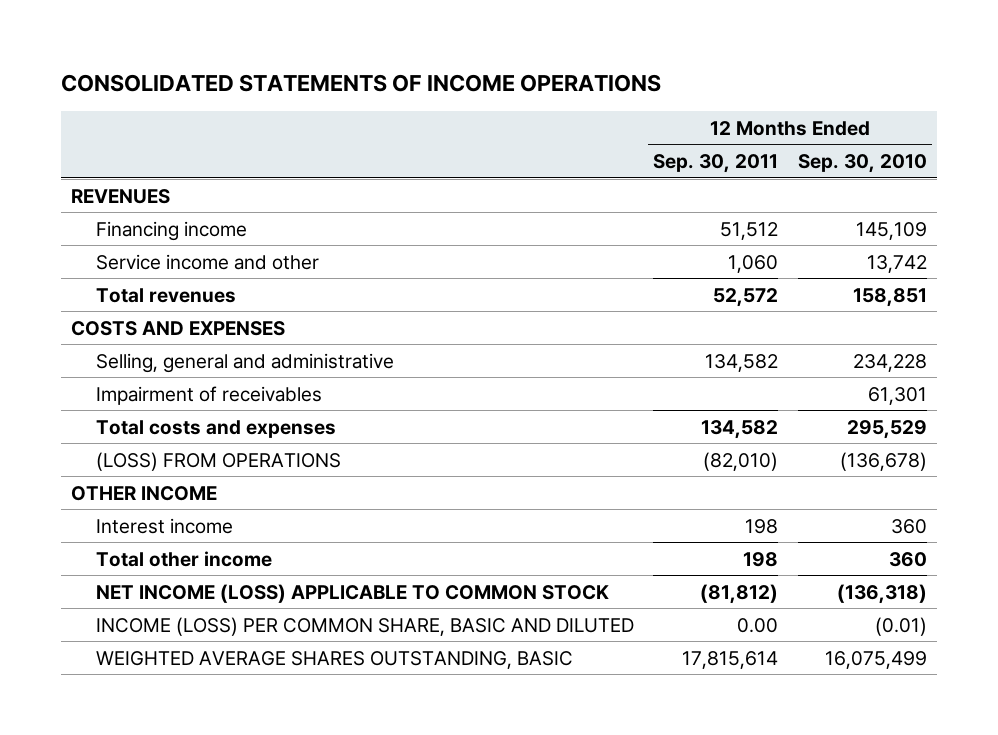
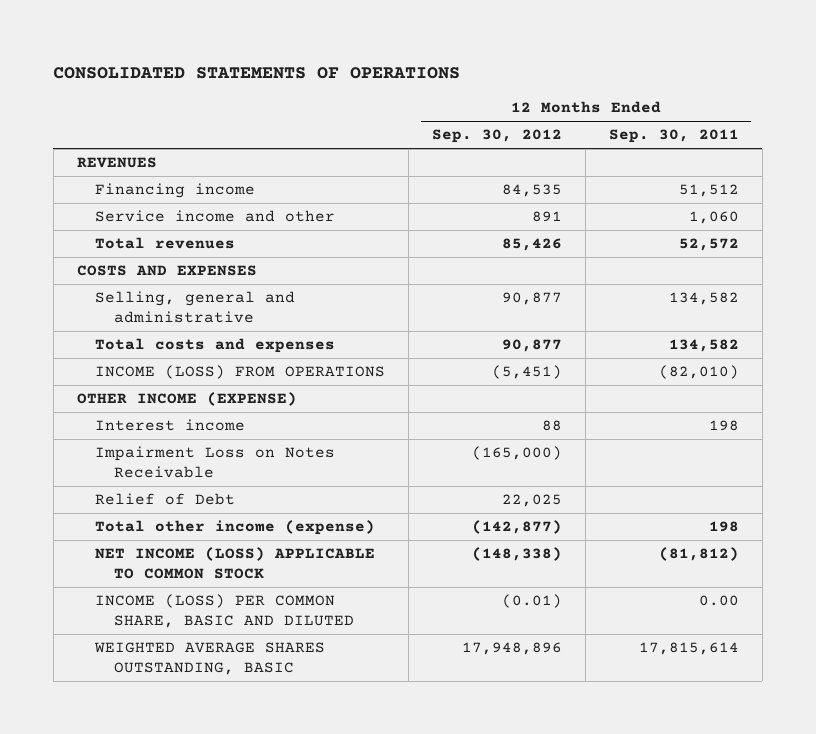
- CONSOLIDATED STATEMENTS OF INCOME OPERATIONS
+ CONSOLIDATED STATEMENTS OF OPERATIONS
- | 12 Months Ended Sep. 30, 2011 | 12 Months Ended Sep. 30, 2010
+ | 12 Months Ended Sep. 30, 2012 | 12 Months Ended Sep. 30, 2011
- Impairment of receivables | | 61,301
- (LOSS) FROM OPERATIONS | (82,010) | (136,678)
- OTHER INCOME
+ INCOME (LOSS) FROM OPERATIONS | (5,451) | (82,010)
+ OTHER INCOME (EXPENSE)
- Total other income | 198 | 360
+ Impairment Loss on Notes Receivable | (165,000) |
+ Relief of Debt | 22,025 |
+ Total other income (expense) | (142,877) | 198

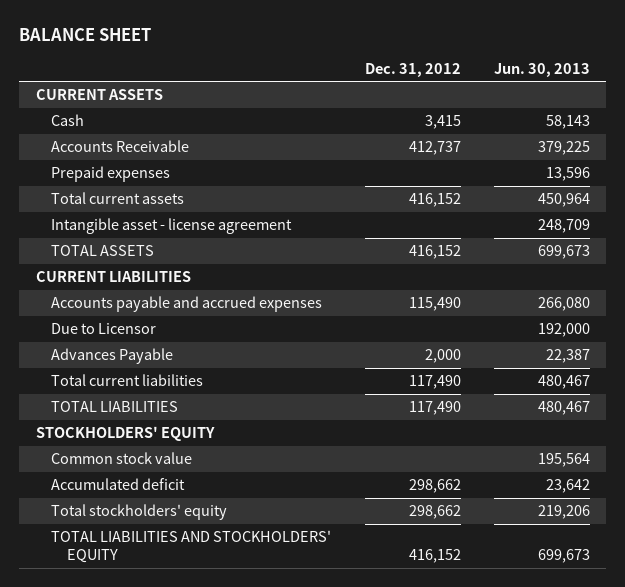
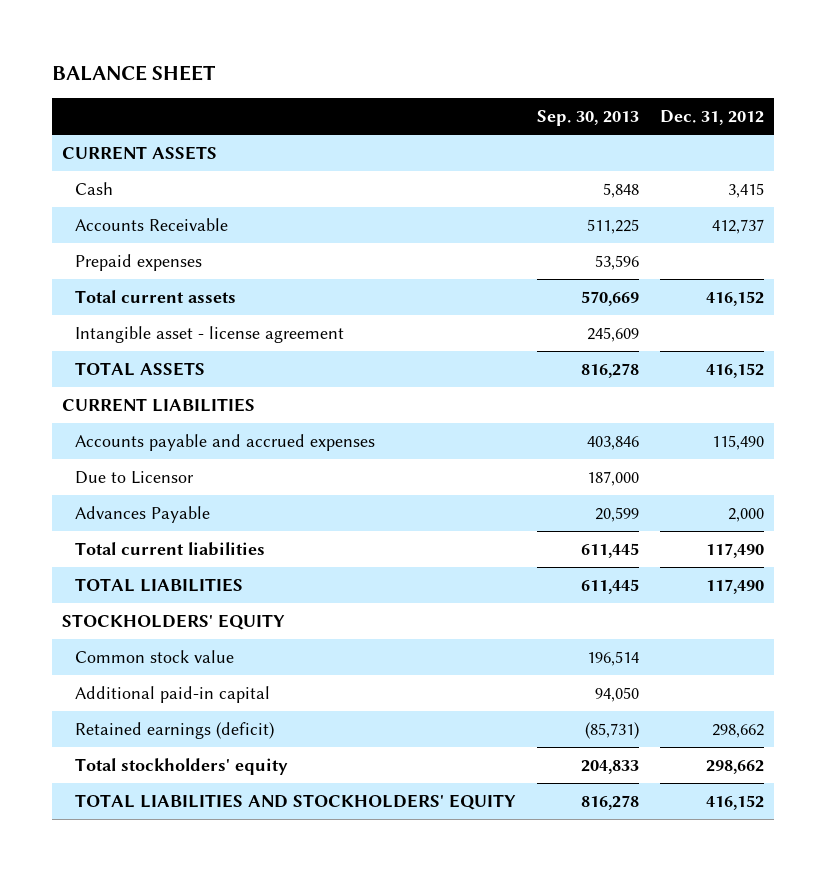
- | Dec. 31, 2012 | Jun. 30, 2013
+ | Sep. 30, 2013 | Dec. 31, 2012
- Accumulated deficit | 298,662 | 23,642
+ Additional paid-in capital | 94,050 |
+ Retained earnings (deficit) | (85,731) | 298,662

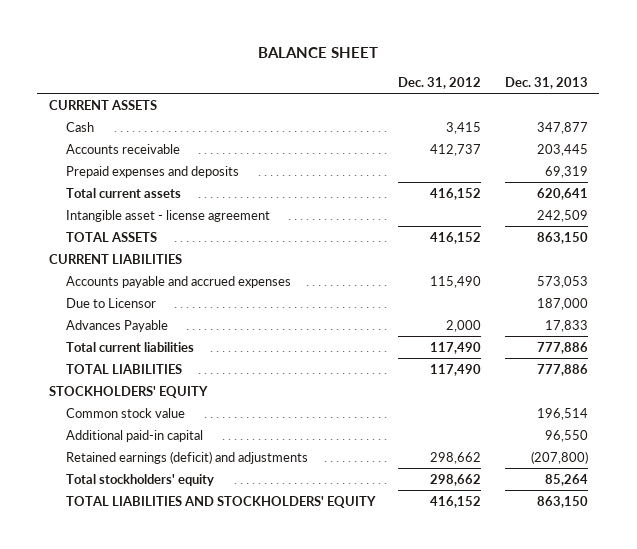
- | Sep. 30, 2013 | Dec. 31, 2012
+ | Dec. 31, 2012 | Dec. 31, 2013
- Accounts Receivable | 511,225 | 412,737
- Prepaid expenses | 53,596 |
+ Accounts receivable | 412,737 | 203,445
+ Prepaid expenses and deposits | | 69,319
- Retained earnings (deficit) | (85,731) | 298,662
+ Retained earnings (deficit) and adjustments | 298,662 | (207,800)

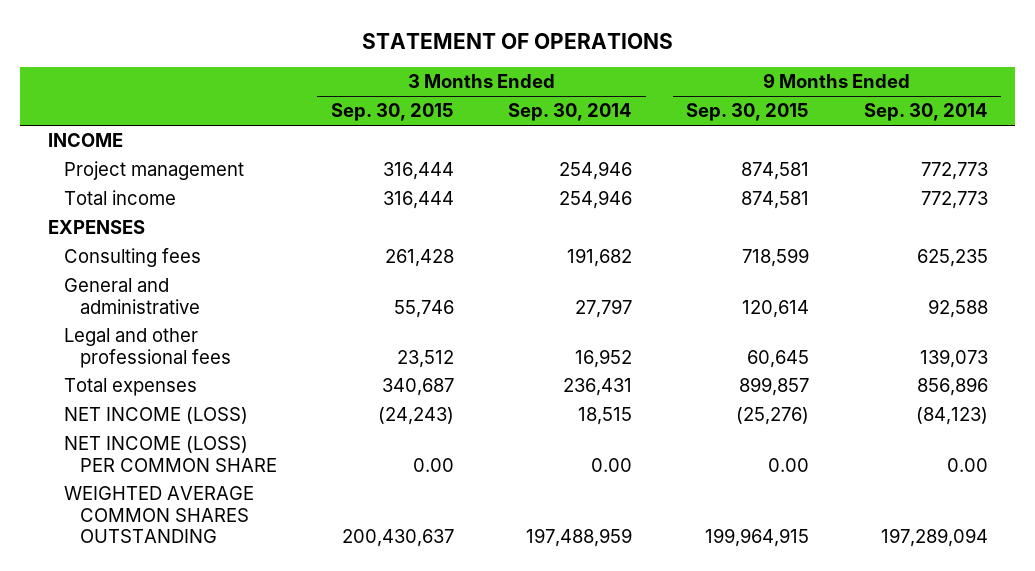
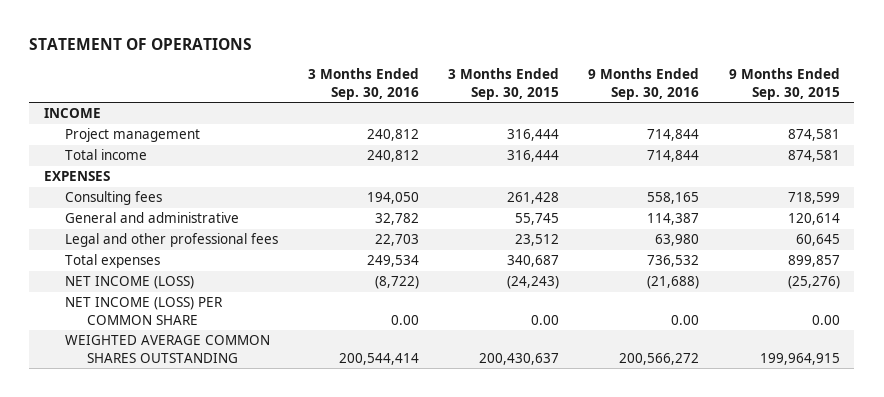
- | 3 Months Ended Sep. 30, 2015 | 3 Months Ended Sep. 30, 2014 | 9 Months Ended Sep. 30, 2015 | 9 Months Ended Sep. 30, 2014
+ | 3 Months Ended Sep. 30, 2016 | 3 Months Ended Sep. 30, 2015 | 9 Months Ended Sep. 30, 2016 | 9 Months Ended Sep. 30, 2015
- General and administrative | 55,746 | 27,797 | 120,614 | 92,588
+ General and administrative | 32,782 | 55,745 | 114,387 | 120,614

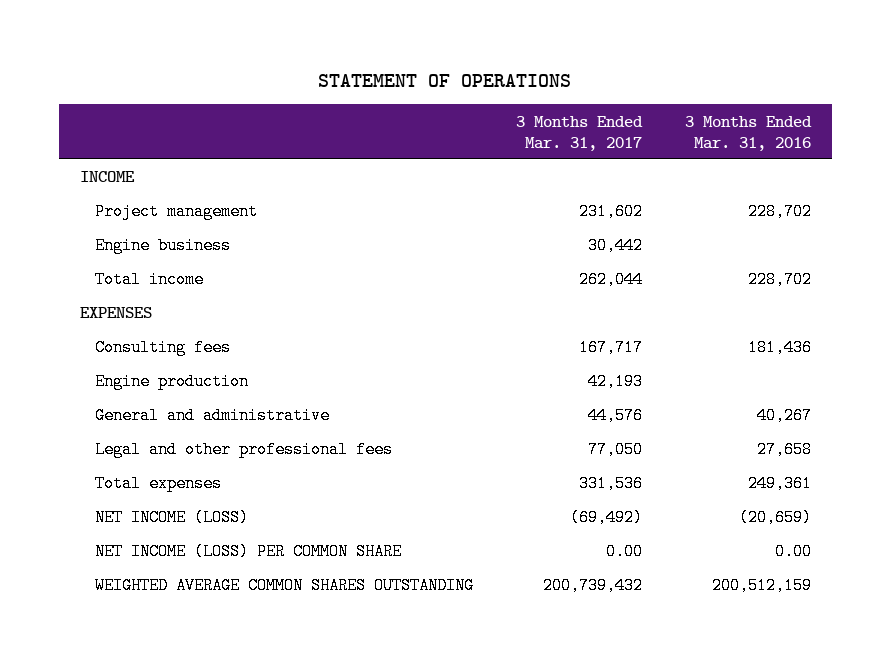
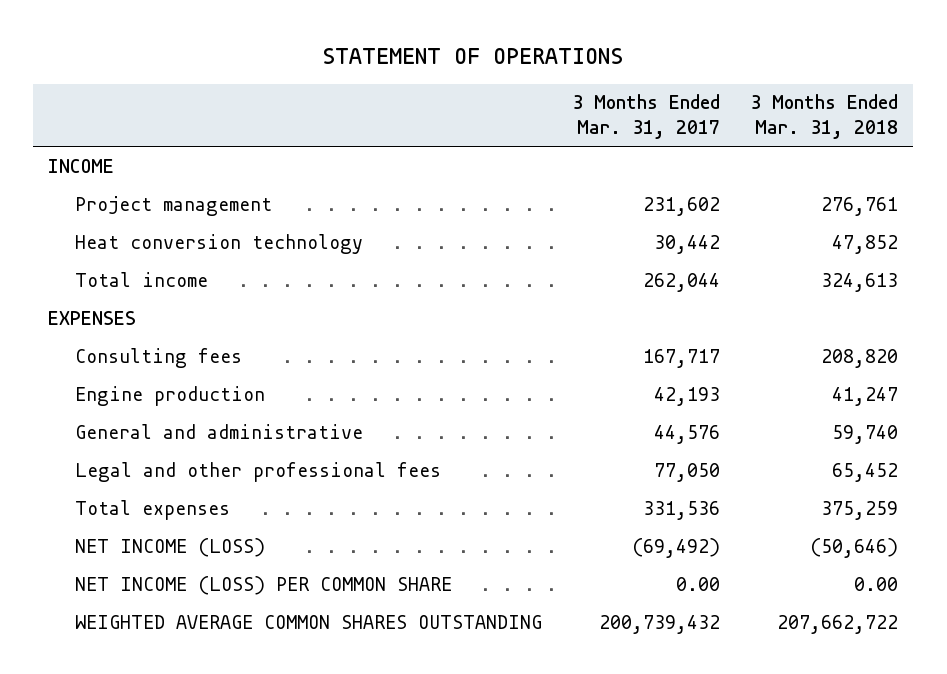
- | 3 Months Ended Mar. 31, 2017 | 3 Months Ended Mar. 31, 2016
+ | 3 Months Ended Mar. 31, 2017 | 3 Months Ended Mar. 31, 2018
- Engine business | 30,442 |
+ Heat conversion technology | 30,442 | 47,852

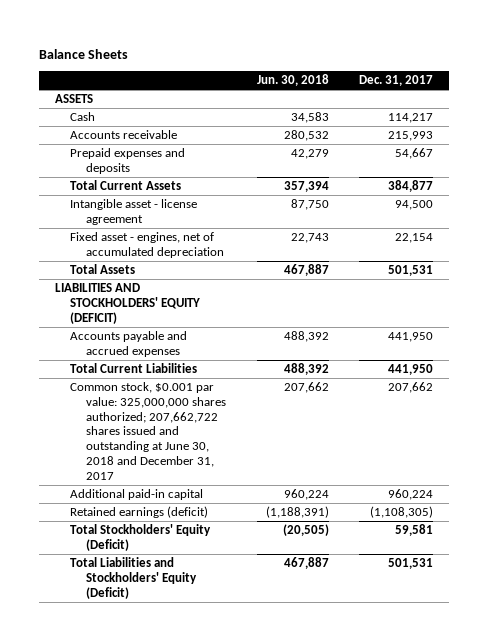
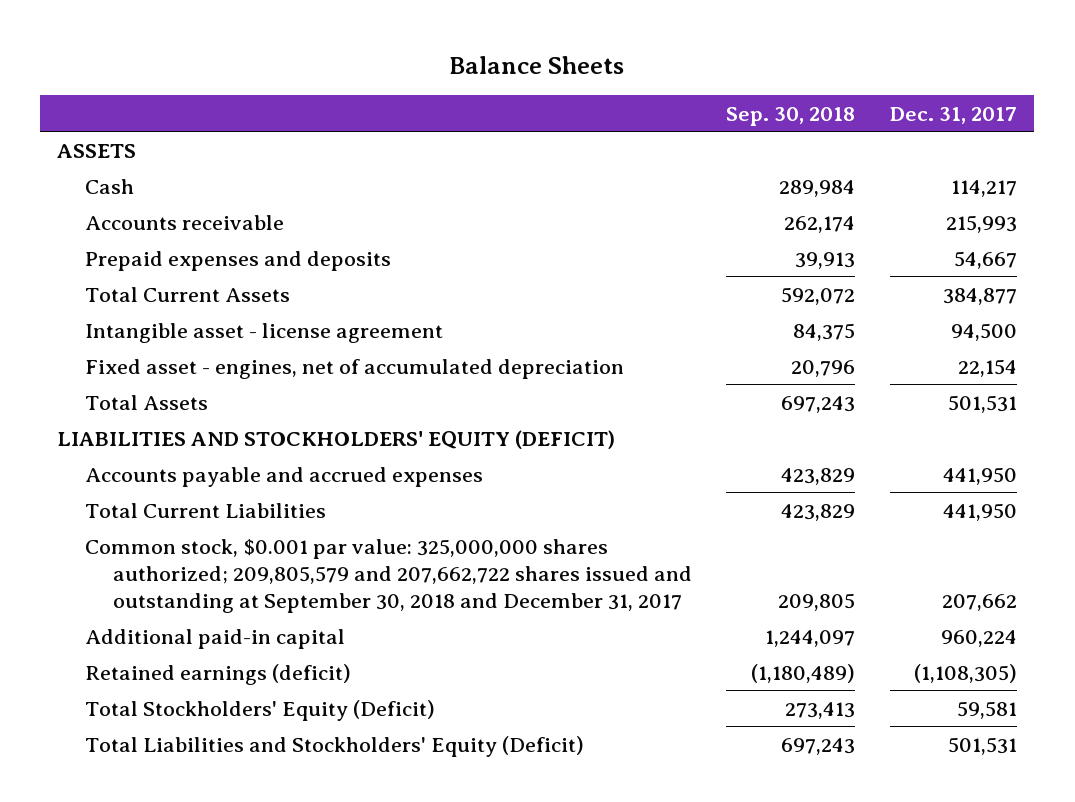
- | Jun. 30, 2018 | Dec. 31, 2017
+ | Sep. 30, 2018 | Dec. 31, 2017
- Common stock, $0.001 par value: 325,000,000 shares authorized; 207,662,722 shares issued and outstanding at June 30, 2018 and December 31, 2017 | 207,662 | 207,662
+ Common stock, $0.001 par value: 325,000,000 shares authorized; 209,805,579 and 207,662,722 shares issued and outstanding at September 30, 2018 and December 31, 2017 | 209,805 | 207,662

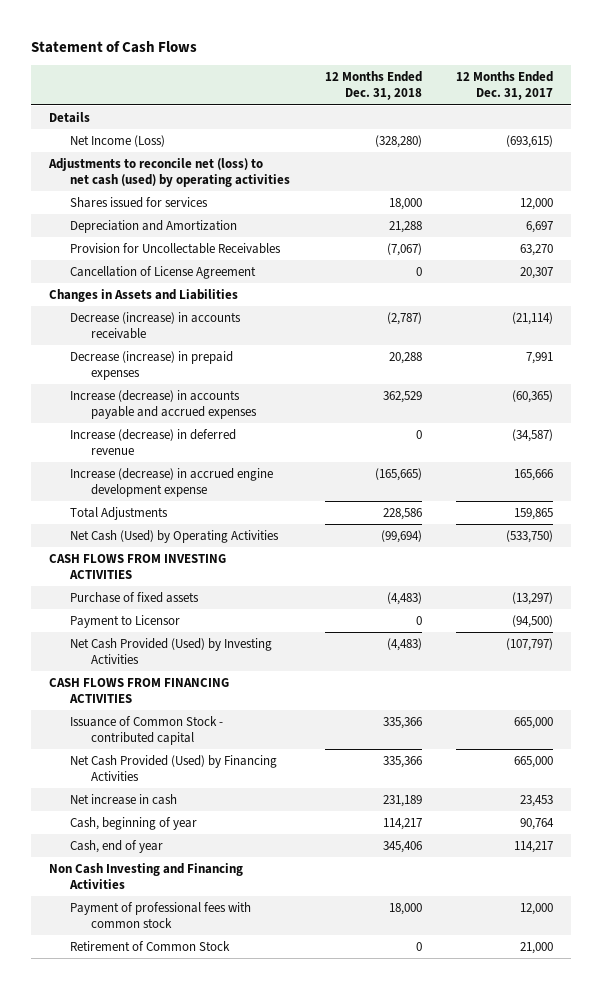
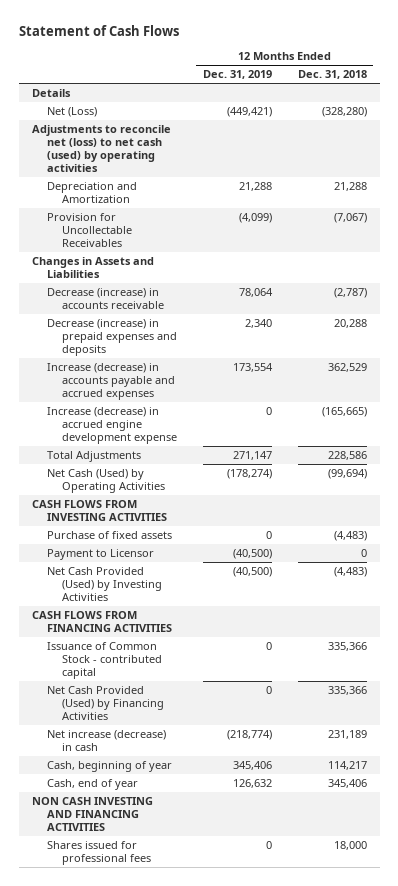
- | 12 Months Ended Dec. 31, 2018 | 12 Months Ended Dec. 31, 2017
+ | 12 Months Ended Dec. 31, 2019 | 12 Months Ended Dec. 31, 2018
- Net Income (Loss) | (328,280) | (693,615)
+ Net (Loss) | (449,421) | (328,280)
- Shares issued for services | 18,000 | 12,000
- Cancellation of License Agreement | 0 | 20,307
- Decrease (increase) in prepaid expenses | 20,288 | 7,991
+ Decrease (increase) in prepaid expenses and deposits | 2,340 | 20,288
- Increase (decrease) in deferred revenue | 0 | (34,587)
- Net increase in cash | 231,189 | 23,453
+ Net increase (decrease) in cash | (218,774) | 231,189
- Non Cash Investing and Financing Activities
- Payment of professional fees with common stock | 18,000 | 12,000
- Retirement of Common Stock | 0 | 21,000
+ NON CASH INVESTING AND FINANCING ACTIVITIES
+ Shares issued for professional fees | 0 | 18,000

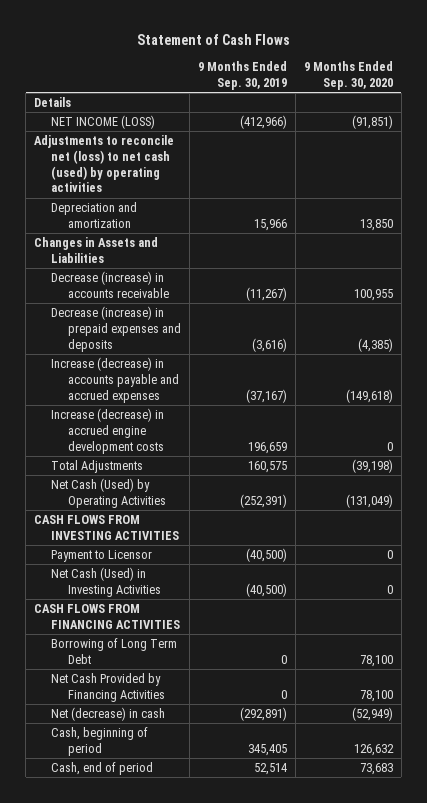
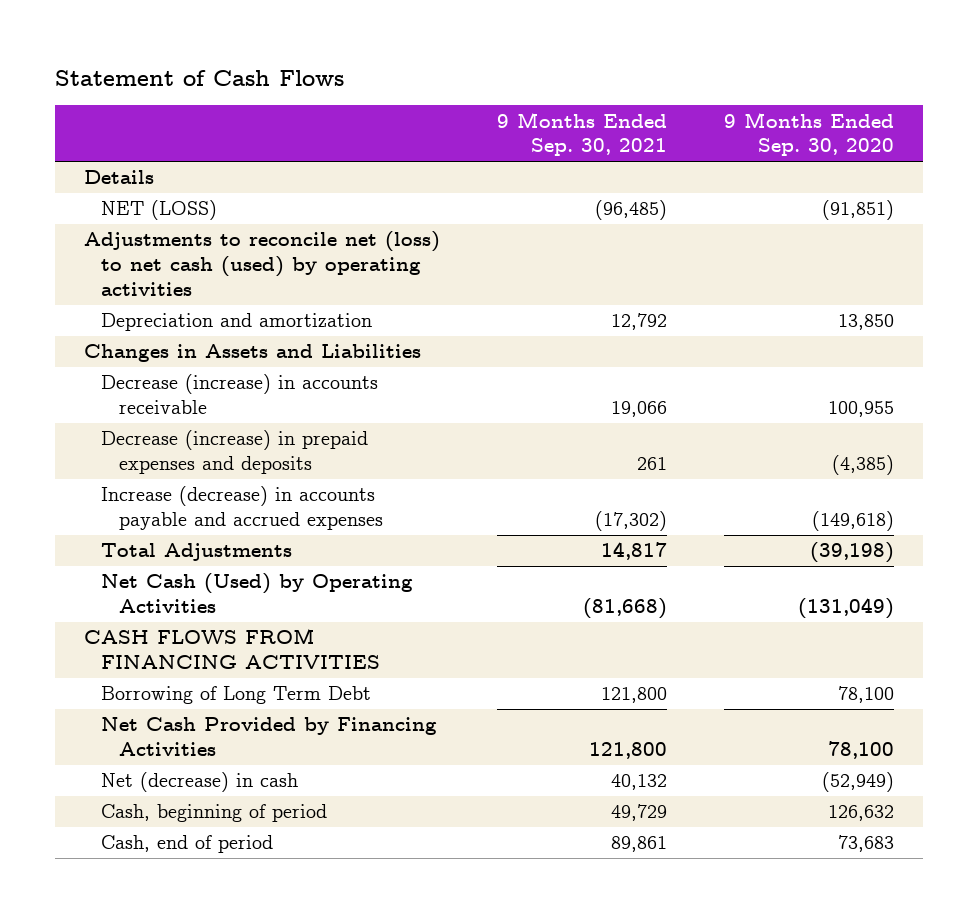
- | 9 Months Ended Sep. 30, 2019 | 9 Months Ended Sep. 30, 2020
+ | 9 Months Ended Sep. 30, 2021 | 9 Months Ended Sep. 30, 2020
- NET INCOME (LOSS) | (412,966) | (91,851)
+ NET (LOSS) | (96,485) | (91,851)
- Increase (decrease) in accrued engine development costs | 196,659 | 0
- CASH FLOWS FROM INVESTING ACTIVITIES
- Payment to Licensor | (40,500) | 0
- Net Cash (Used) in Investing Activities | (40,500) | 0

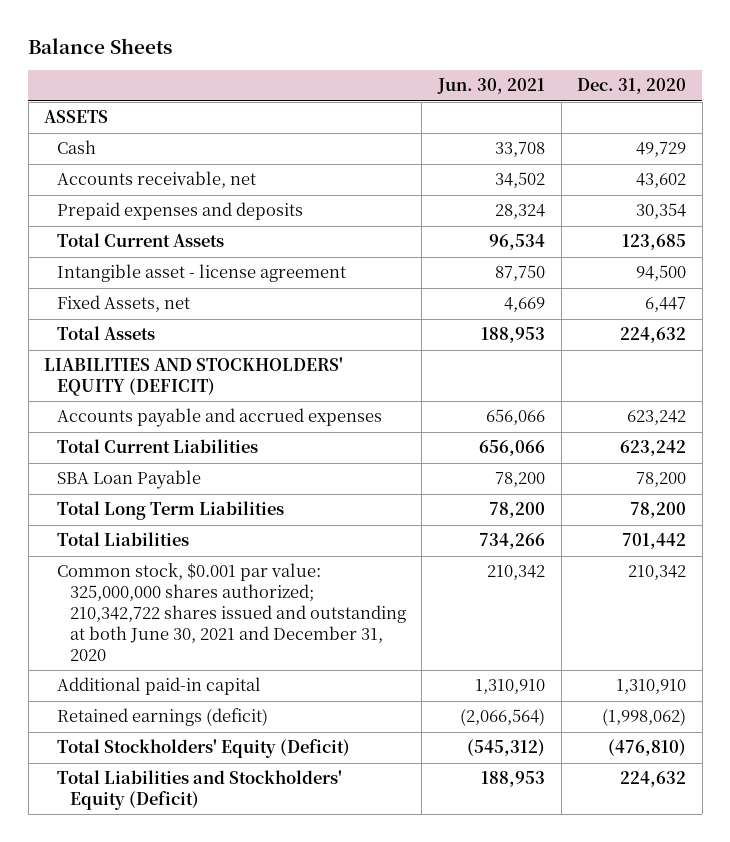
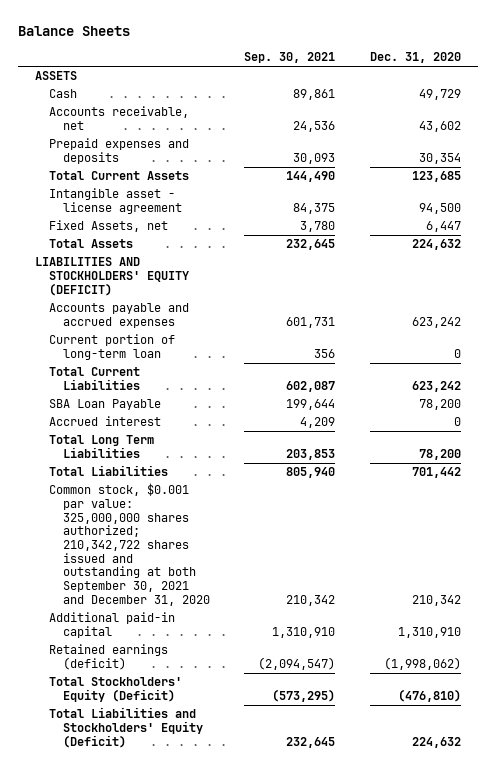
- | Jun. 30, 2021 | Dec. 31, 2020
+ | Sep. 30, 2021 | Dec. 31, 2020
+ Current portion of long-term loan | 356 | 0
+ Accrued interest | 4,209 | 0
- Common stock, $0.001 par value: 325,000,000 shares authorized; 210,342,722 shares issued and outstanding at both June 30, 2021 and December 31, 2020 | 210,342 | 210,342
+ Common stock, $0.001 par value: 325,000,000 shares authorized; 210,342,722 shares issued and outstanding at both September 30, 2021 and December 31, 2020 | 210,342 | 210,342

